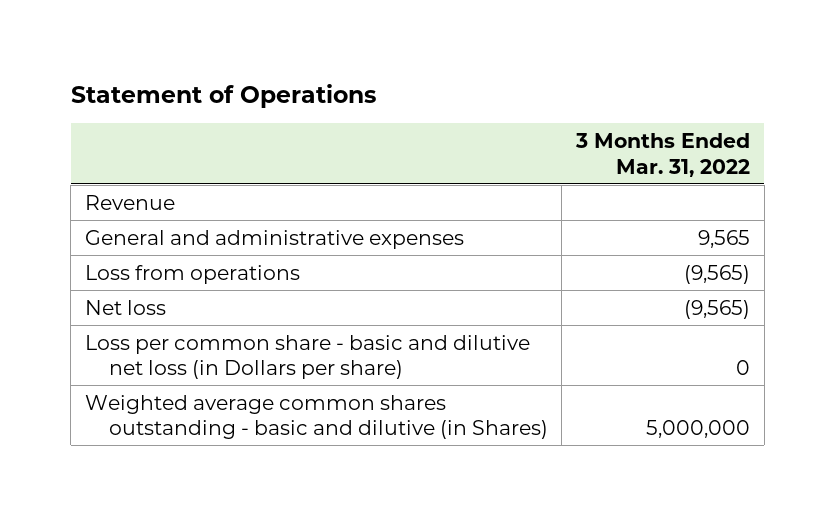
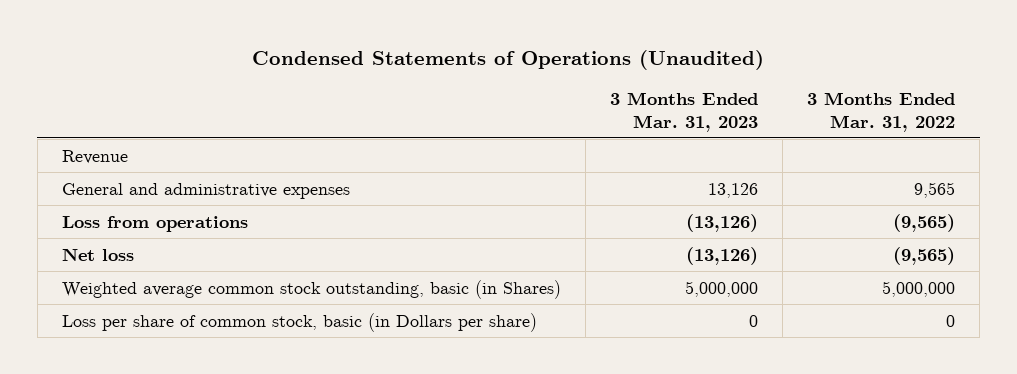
- Statement of Operations
+ Condensed Statements of Operations (Unaudited)
- | 3 Months Ended Mar. 31, 2022
+ | 3 Months Ended Mar. 31, 2023 | 3 Months Ended Mar. 31, 2022
- Loss per common share - basic and dilutive net loss (in Dollars per share) | 0
- Weighted average common shares outstanding - basic and dilutive (in Shares) | 5,000,000
+ Weighted average common stock outstanding, basic (in Shares) | 5,000,000 | 5,000,000
+ Loss per share of common stock, basic (in Dollars per share) | 0 | 0

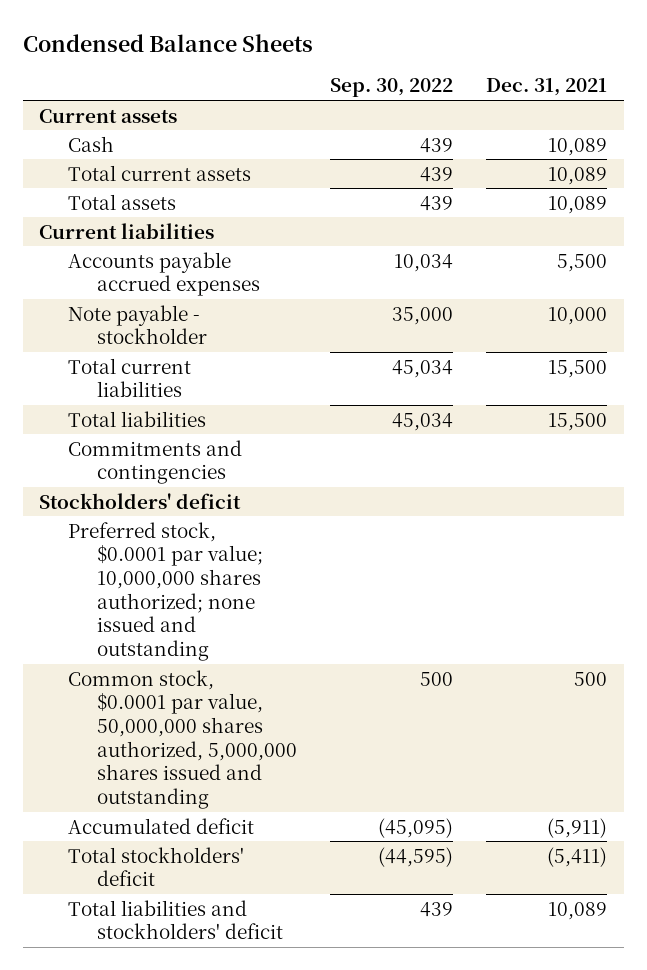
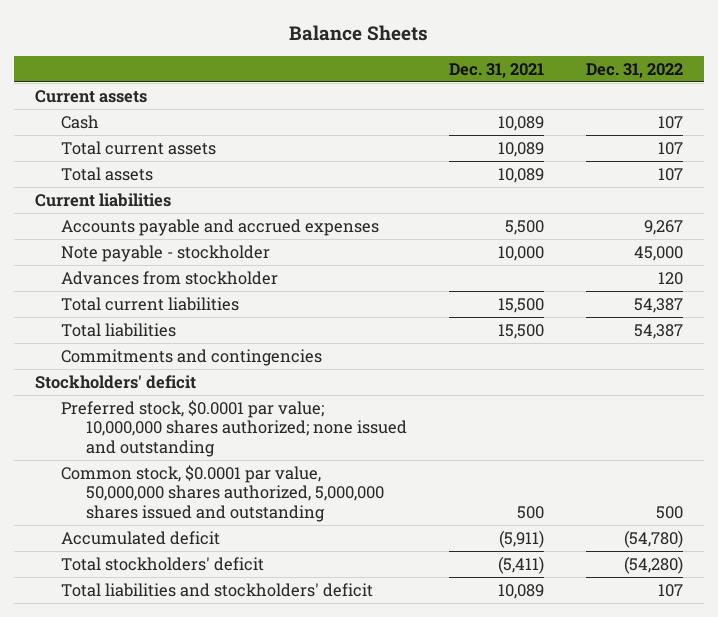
- Condensed Balance Sheets
+ Balance Sheets
- | Sep. 30, 2022 | Dec. 31, 2021
+ | Dec. 31, 2021 | Dec. 31, 2022
- Accounts payable accrued expenses | 10,034 | 5,500
+ Accounts payable and accrued expenses | 5,500 | 9,267
+ Advances from stockholder | | 120

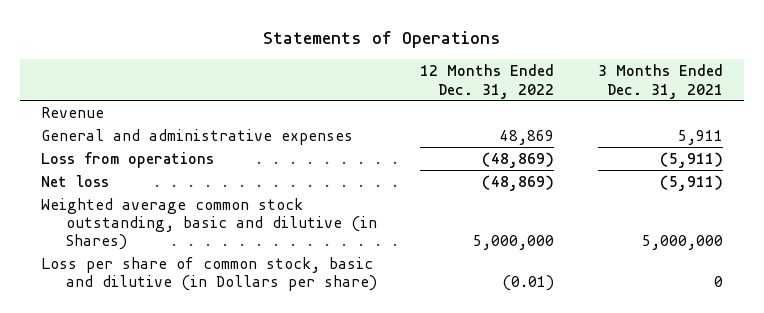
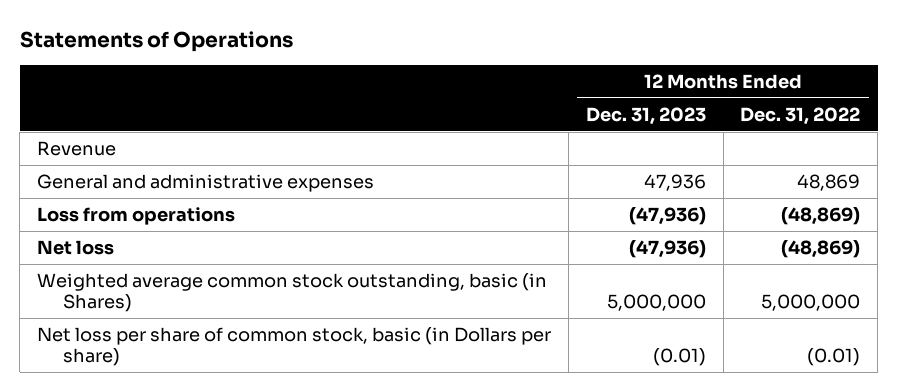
- | 12 Months Ended Dec. 31, 2022 | 3 Months Ended Dec. 31, 2021
+ | 12 Months Ended Dec. 31, 2023 | 12 Months Ended Dec. 31, 2022
- Weighted average common stock outstanding, basic and dilutive (in Shares) | 5,000,000 | 5,000,000
- Loss per share of common stock, basic and dilutive (in Dollars per share) | (0.01) | 0
+ Weighted average common stock outstanding, basic (in Shares) | 5,000,000 | 5,000,000
+ Net loss per share of common stock, basic (in Dollars per share) | (0.01) | (0.01)

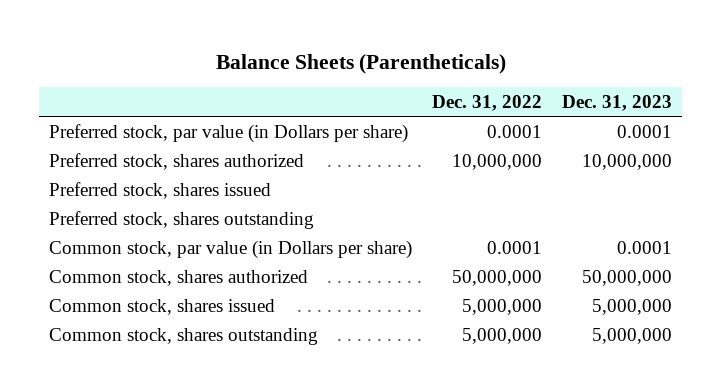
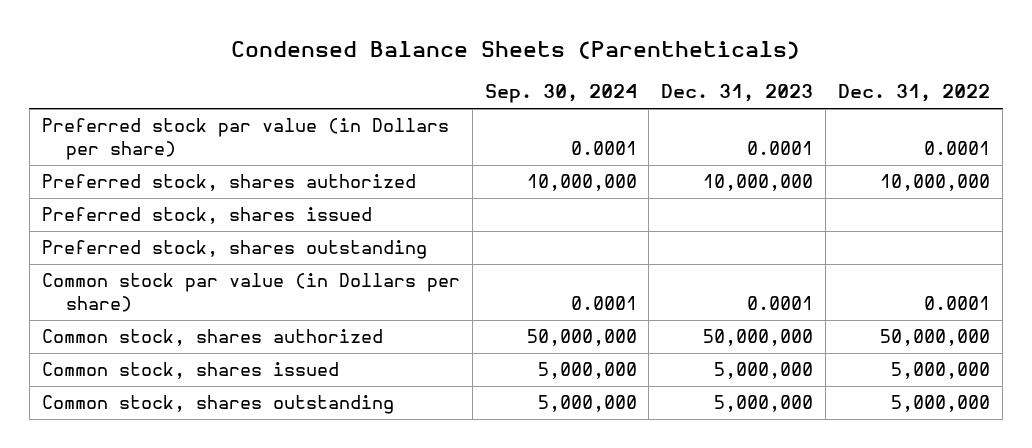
- Balance Sheets (Parentheticals)
+ Condensed Balance Sheets (Parentheticals)
- | Dec. 31, 2022 | Dec. 31, 2023
+ | Sep. 30, 2024 | Dec. 31, 2023 | Dec. 31, 2022
- Preferred stock, par value (in Dollars per share) | 0.0001 | 0.0001
+ Preferred stock par value (in Dollars per share) | 0.0001 | 0.0001 | 0.0001
- Common stock, par value (in Dollars per share) | 0.0001 | 0.0001
+ Common stock par value (in Dollars per share) | 0.0001 | 0.0001 | 0.0001

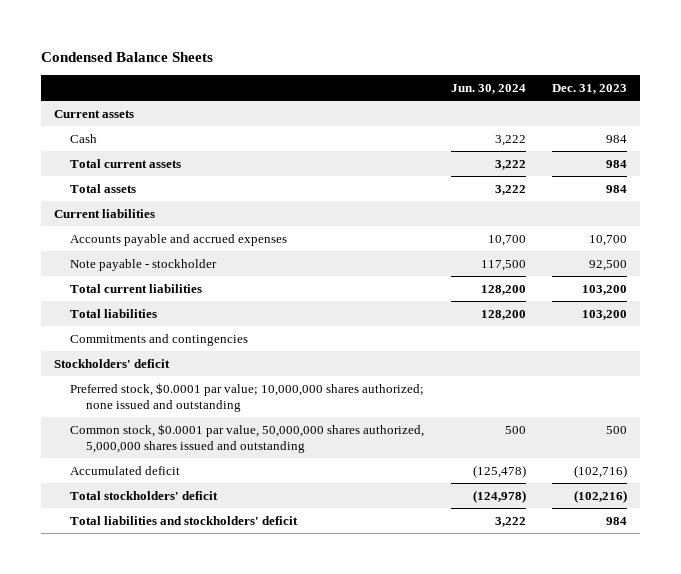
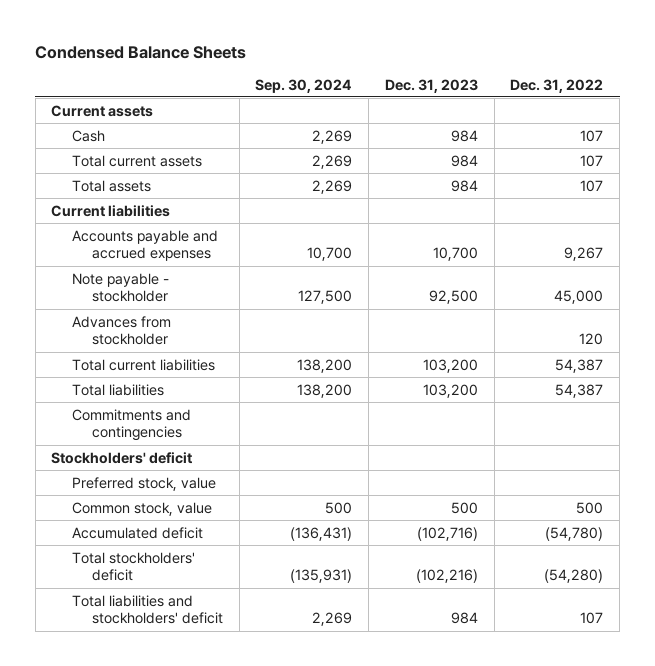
- | Jun. 30, 2024 | Dec. 31, 2023
+ | Sep. 30, 2024 | Dec. 31, 2023 | Dec. 31, 2022
+ Advances from stockholder | | | 120
- Preferred stock, $0.0001 par value; 10,000,000 shares authorized; none issued and outstanding
- Common stock, $0.0001 par value, 50,000,000 shares authorized, 5,000,000 shares issued and outstanding | 500 | 500
+ Preferred stock, value
+ Common stock, value | 500 | 500 | 500

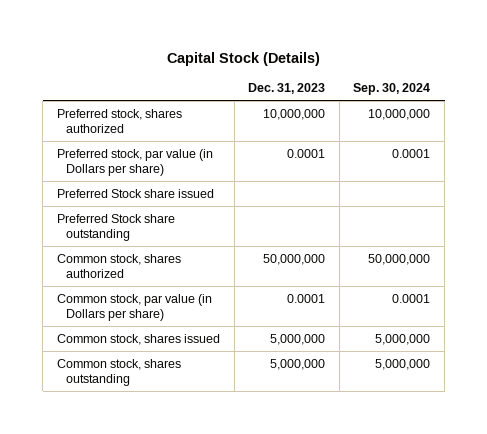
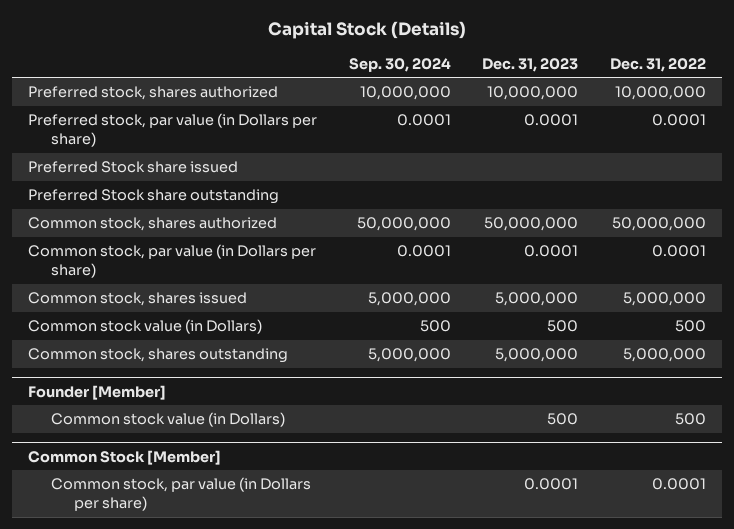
- | Dec. 31, 2023 | Sep. 30, 2024
+ | Sep. 30, 2024 | Dec. 31, 2023 | Dec. 31, 2022
+ Common stock value (in Dollars) | 500 | 500 | 500
+ Founder [Member]
+ Common stock value (in Dollars) | | 500 | 500
+ Common Stock [Member]
+ Common stock, par value (in Dollars per share) | | 0.0001 | 0.0001

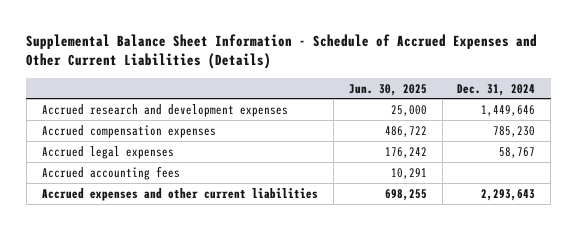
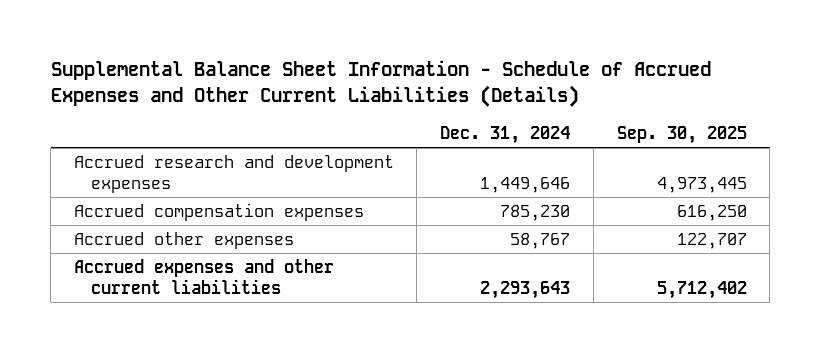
- | Jun. 30, 2025 | Dec. 31, 2024
+ | Dec. 31, 2024 | Sep. 30, 2025
- Accrued legal expenses | 176,242 | 58,767
- Accrued accounting fees | 10,291 |
+ Accrued other expenses | 58,767 | 122,707

